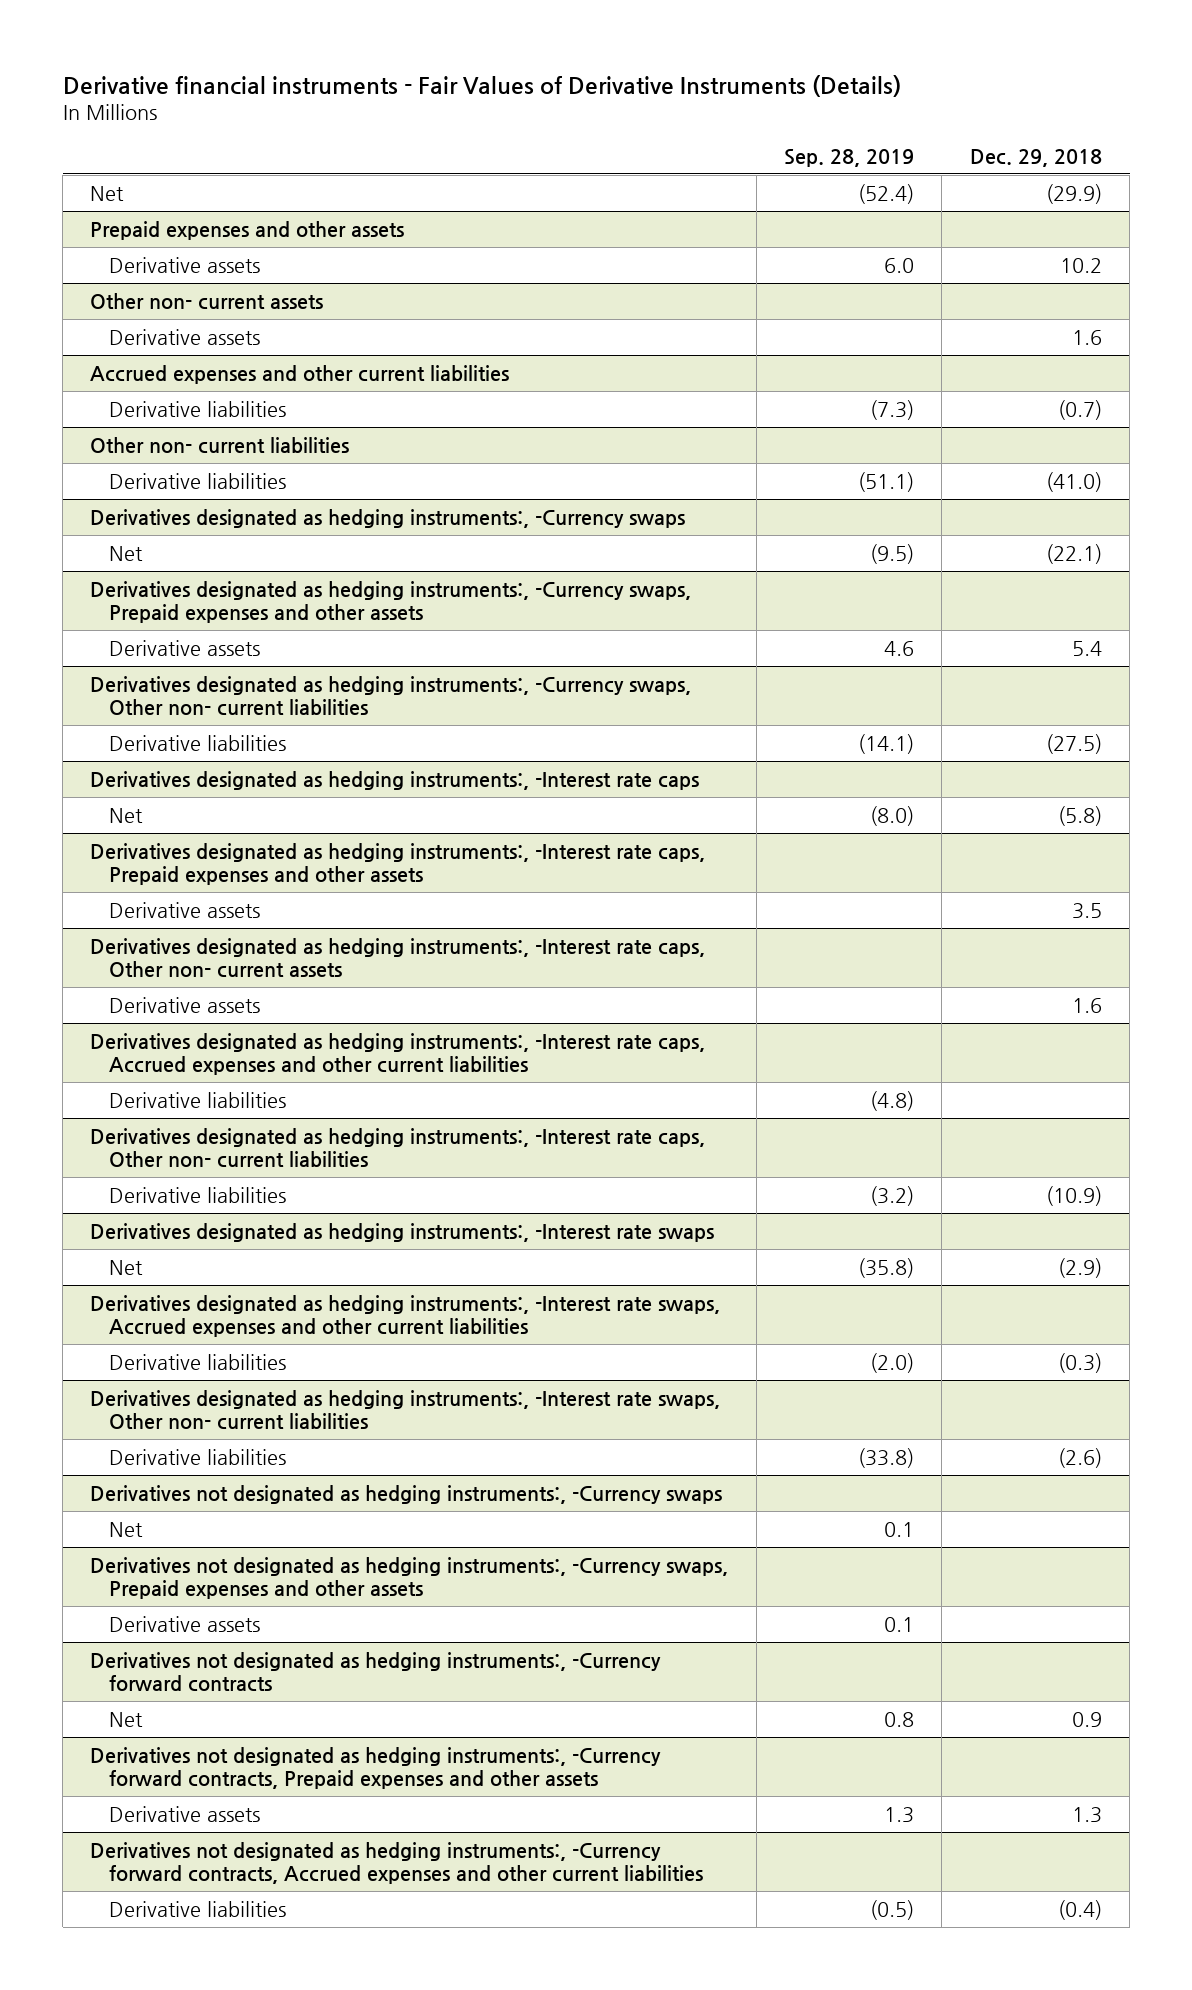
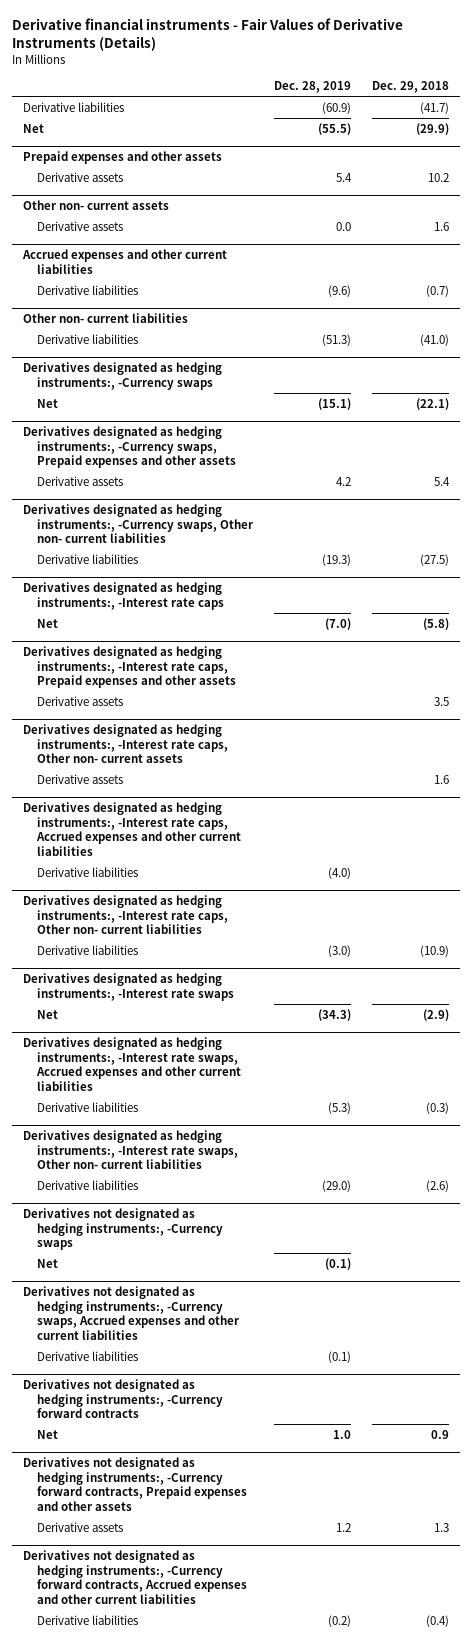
- | Sep. 28, 2019 | Dec. 29, 2018
+ | Dec. 28, 2019 | Dec. 29, 2018
+ Derivative liabilities | (60.9) | (41.7)
- Derivatives not designated as hedging instruments:, -Currency swaps, Prepaid expenses and other assets
- Derivative assets | 0.1 |
+ Derivatives not designated as hedging instruments:, -Currency swaps, Accrued expenses and other current liabilities
+ Derivative liabilities | (0.1) |

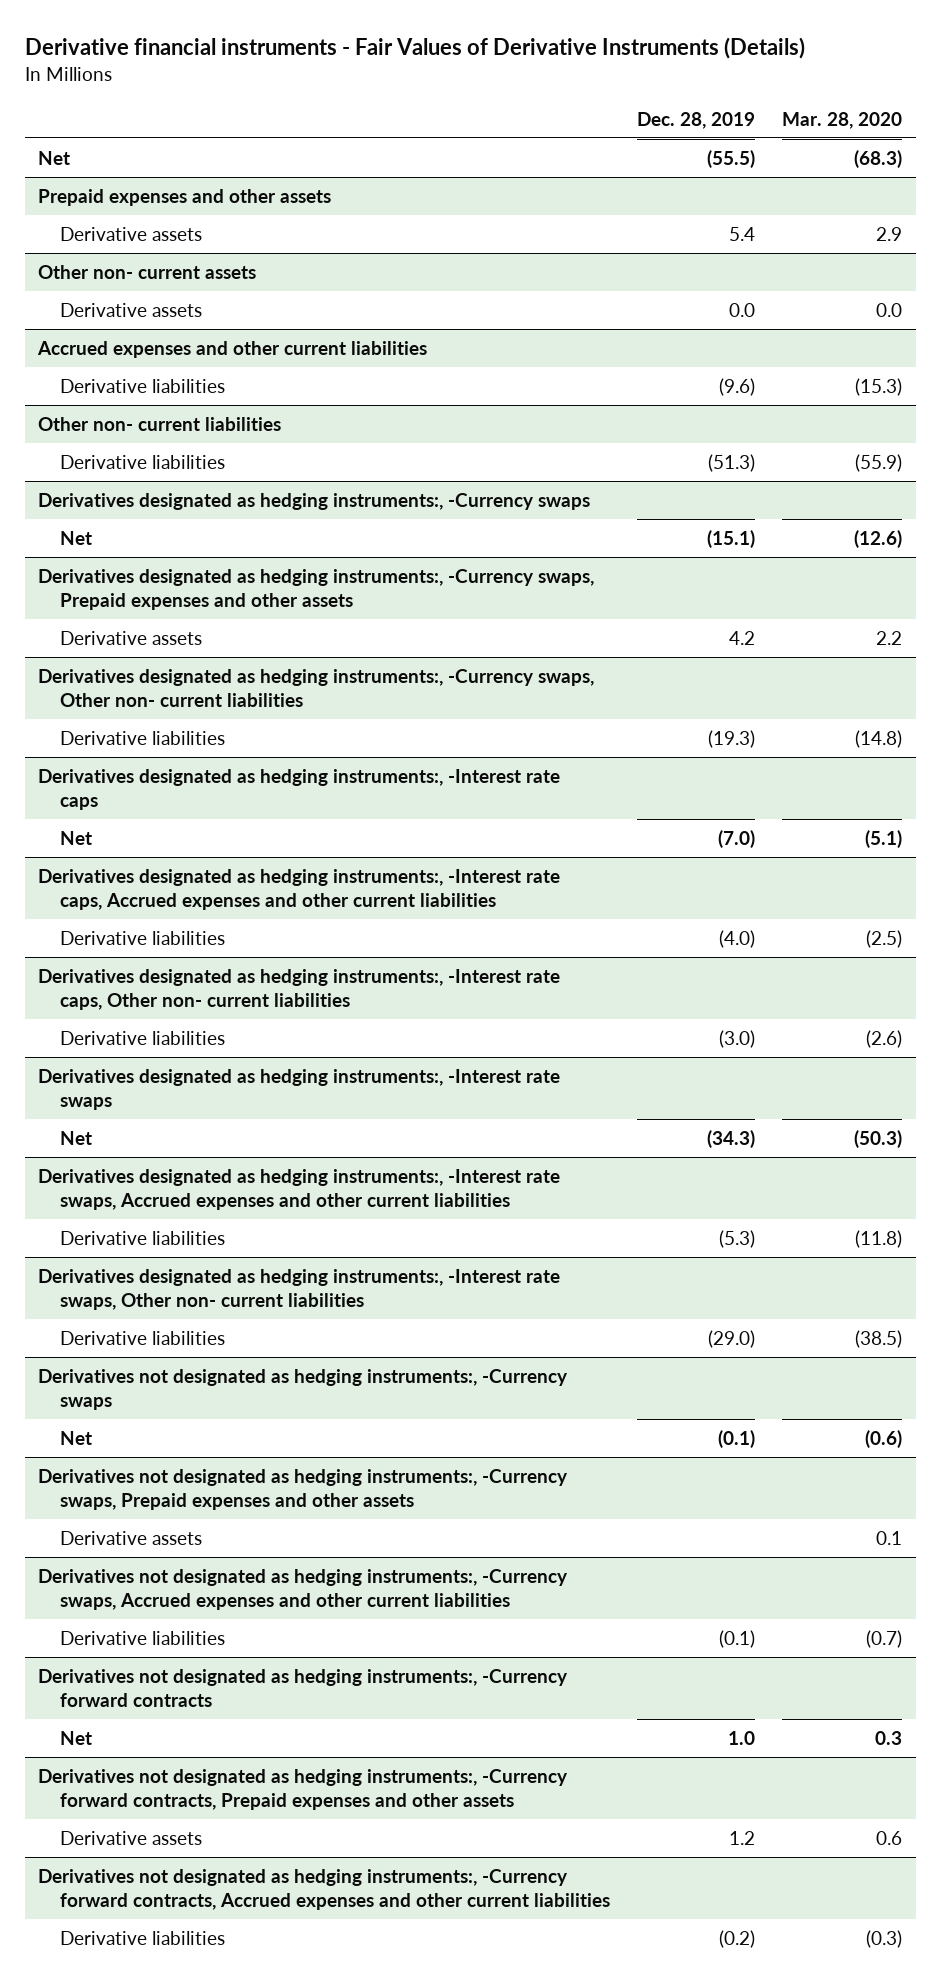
- | Dec. 28, 2019 | Dec. 29, 2018
+ | Dec. 28, 2019 | Mar. 28, 2020
- Derivative liabilities | (60.9) | (41.7)
- Derivatives designated as hedging instruments:, -Interest rate caps, Prepaid expenses and other assets
- Derivative assets | | 3.5
- Derivatives designated as hedging instruments:, -Interest rate caps, Other non- current assets
- Derivative assets | | 1.6
+ Derivatives not designated as hedging instruments:, -Currency swaps, Prepaid expenses and other assets
+ Derivative assets | | 0.1

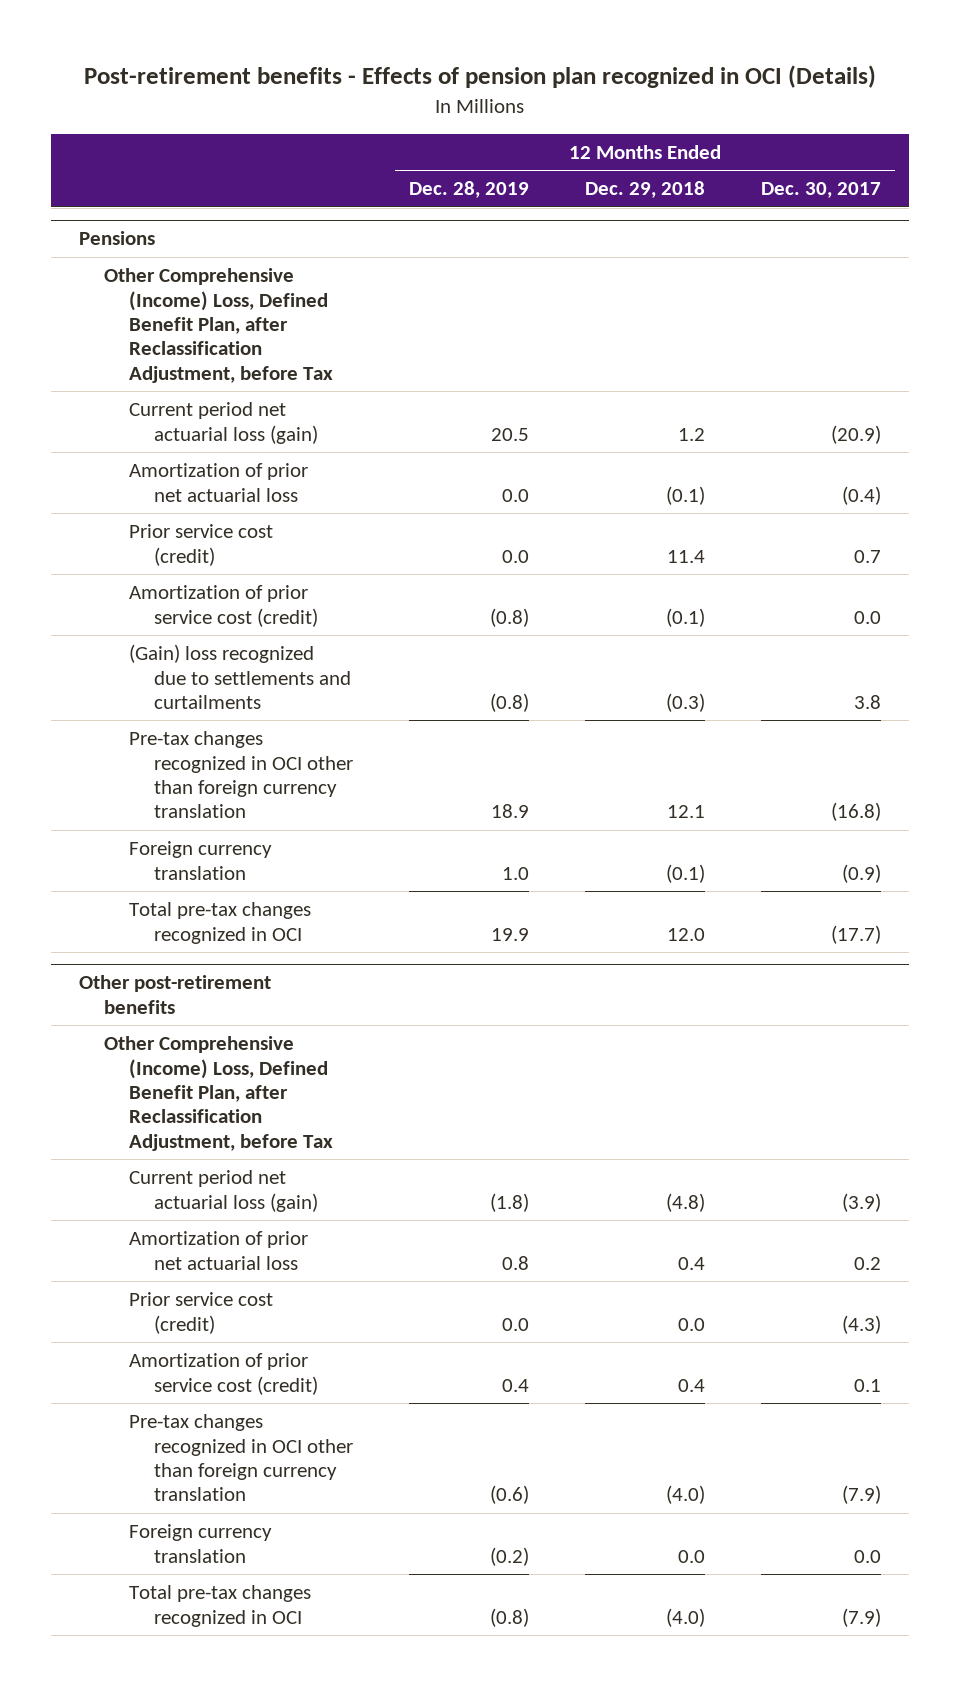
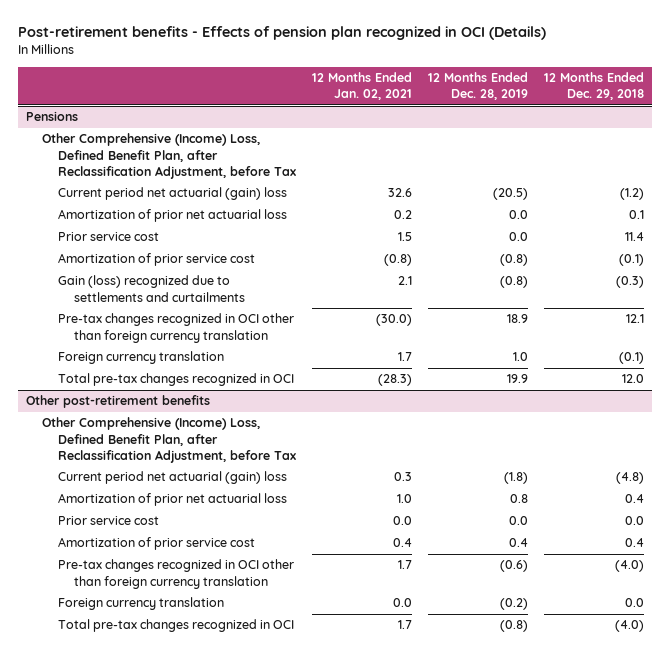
- | 12 Months Ended Dec. 28, 2019 | 12 Months Ended Dec. 29, 2018 | 12 Months Ended Dec. 30, 2017
+ | 12 Months Ended Jan. 02, 2021 | 12 Months Ended Dec. 28, 2019 | 12 Months Ended Dec. 29, 2018
@ Pensions
- Current period net actuarial loss (gain) | 20.5 | 1.2 | (20.9)
- Amortization of prior net actuarial loss | 0.0 | (0.1) | (0.4)
- Prior service cost (credit) | 0.0 | 11.4 | 0.7
- Amortization of prior service cost (credit) | (0.8) | (0.1) | 0.0
- (Gain) loss recognized due to settlements and curtailments | (0.8) | (0.3) | 3.8
+ Current period net actuarial (gain) loss | 32.6 | (20.5) | (1.2)
+ Amortization of prior net actuarial loss | 0.2 | 0.0 | 0.1
+ Prior service cost | 1.5 | 0.0 | 11.4
+ Amortization of prior service cost | (0.8) | (0.8) | (0.1)
+ Gain (loss) recognized due to settlements and curtailments | 2.1 | (0.8) | (0.3)
@ Other post-retirement benefits
- Current period net actuarial loss (gain) | (1.8) | (4.8) | (3.9)
+ Current period net actuarial (gain) loss | 0.3 | (1.8) | (4.8)
- Prior service cost (credit) | 0.0 | 0.0 | (4.3)
- Amortization of prior service cost (credit) | 0.4 | 0.4 | 0.1
+ Prior service cost | 0.0 | 0.0 | 0.0
+ Amortization of prior service cost | 0.4 | 0.4 | 0.4

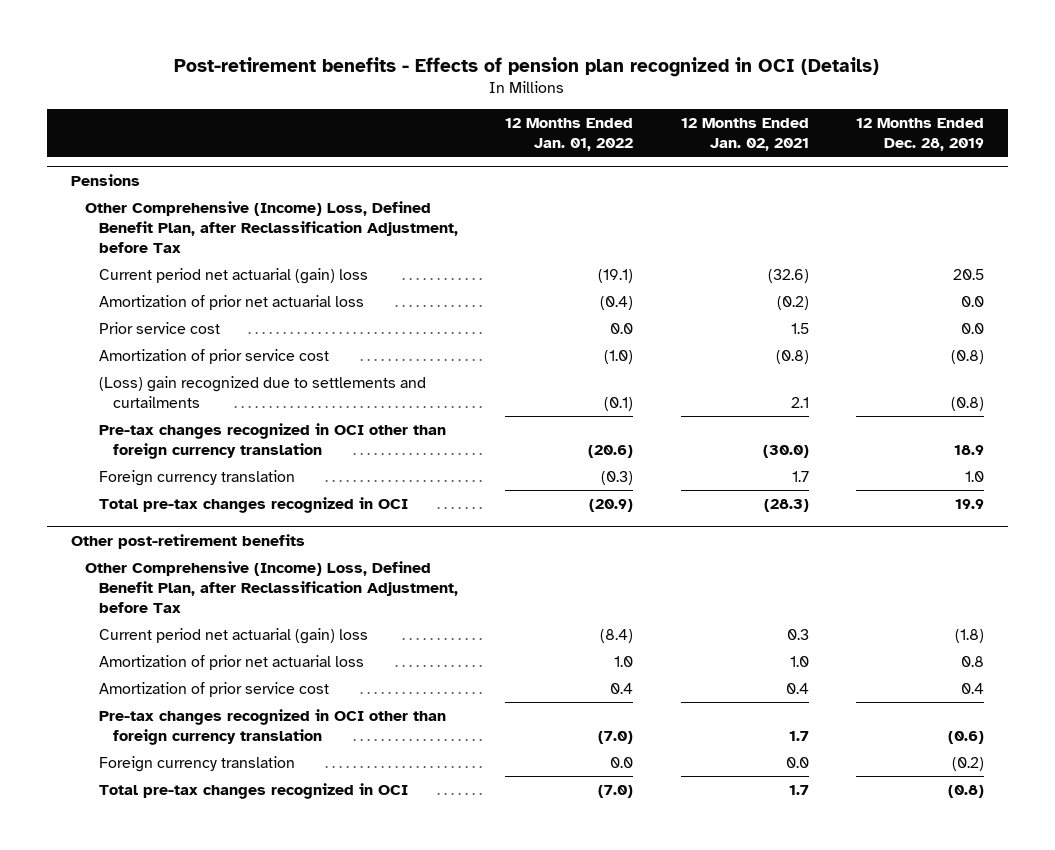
- | 12 Months Ended Jan. 02, 2021 | 12 Months Ended Dec. 28, 2019 | 12 Months Ended Dec. 29, 2018
+ | 12 Months Ended Jan. 01, 2022 | 12 Months Ended Jan. 02, 2021 | 12 Months Ended Dec. 28, 2019
@ Pensions
- Current period net actuarial (gain) loss | 32.6 | (20.5) | (1.2)
- Amortization of prior net actuarial loss | 0.2 | 0.0 | 0.1
+ Current period net actuarial (gain) loss | (19.1) | (32.6) | 20.5
+ Amortization of prior net actuarial loss | (0.4) | (0.2) | 0.0
- Gain (loss) recognized due to settlements and curtailments | 2.1 | (0.8) | (0.3)
+ (Loss) gain recognized due to settlements and curtailments | (0.1) | 2.1 | (0.8)
@ Other post-retirement benefits
- Prior service cost | 0.0 | 0.0 | 0.0

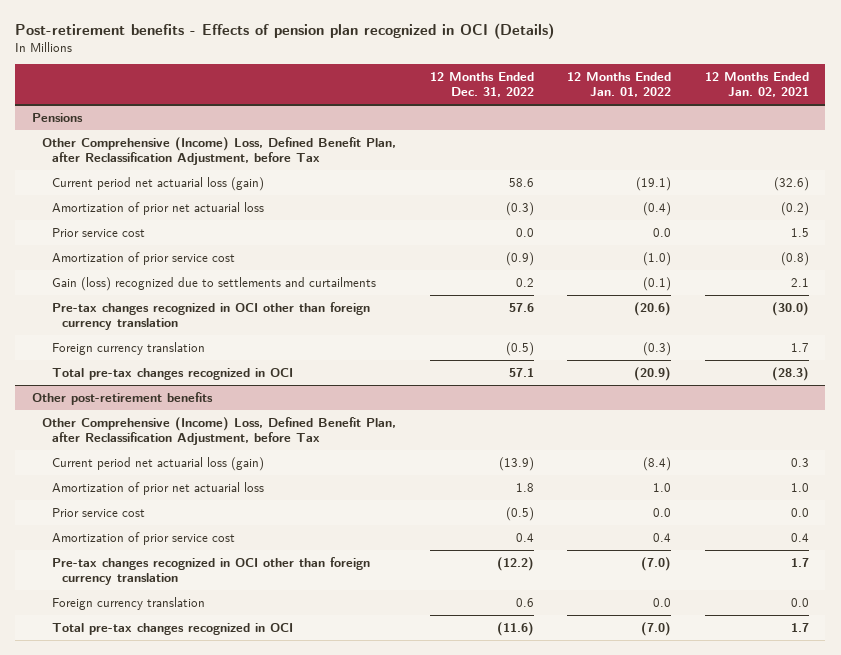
- | 12 Months Ended Jan. 01, 2022 | 12 Months Ended Jan. 02, 2021 | 12 Months Ended Dec. 28, 2019
+ | 12 Months Ended Dec. 31, 2022 | 12 Months Ended Jan. 01, 2022 | 12 Months Ended Jan. 02, 2021
@ Pensions
- Current period net actuarial (gain) loss | (19.1) | (32.6) | 20.5
+ Current period net actuarial loss (gain) | 58.6 | (19.1) | (32.6)
- (Loss) gain recognized due to settlements and curtailments | (0.1) | 2.1 | (0.8)
+ Gain (loss) recognized due to settlements and curtailments | 0.2 | (0.1) | 2.1
@ Other post-retirement benefits
- Current period net actuarial (gain) loss | (8.4) | 0.3 | (1.8)
+ Current period net actuarial loss (gain) | (13.9) | (8.4) | 0.3
+ Prior service cost | (0.5) | 0.0 | 0.0

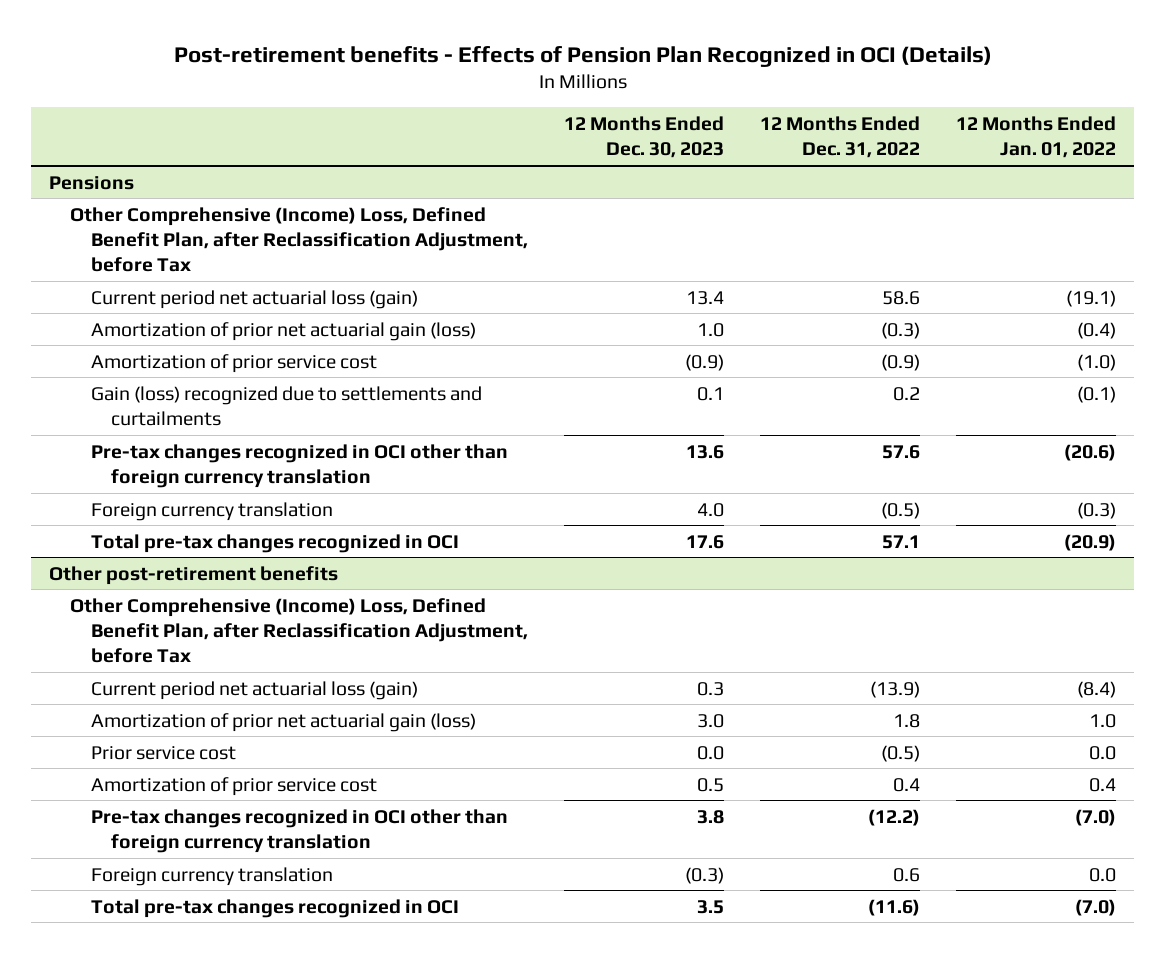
- Post-retirement benefits - Effects of pension plan recognized in OCI (Details)
+ Post-retirement benefits - Effects of Pension Plan Recognized in OCI (Details)
- | 12 Months Ended Dec. 31, 2022 | 12 Months Ended Jan. 01, 2022 | 12 Months Ended Jan. 02, 2021
+ | 12 Months Ended Dec. 30, 2023 | 12 Months Ended Dec. 31, 2022 | 12 Months Ended Jan. 01, 2022
@ Pensions
- Amortization of prior net actuarial loss | (0.3) | (0.4) | (0.2)
- Prior service cost | 0.0 | 0.0 | 1.5
+ Amortization of prior net actuarial gain (loss) | 1.0 | (0.3) | (0.4)
@ Other post-retirement benefits
- Amortization of prior net actuarial loss | 1.8 | 1.0 | 1.0
+ Amortization of prior net actuarial gain (loss) | 3.0 | 1.8 | 1.0

